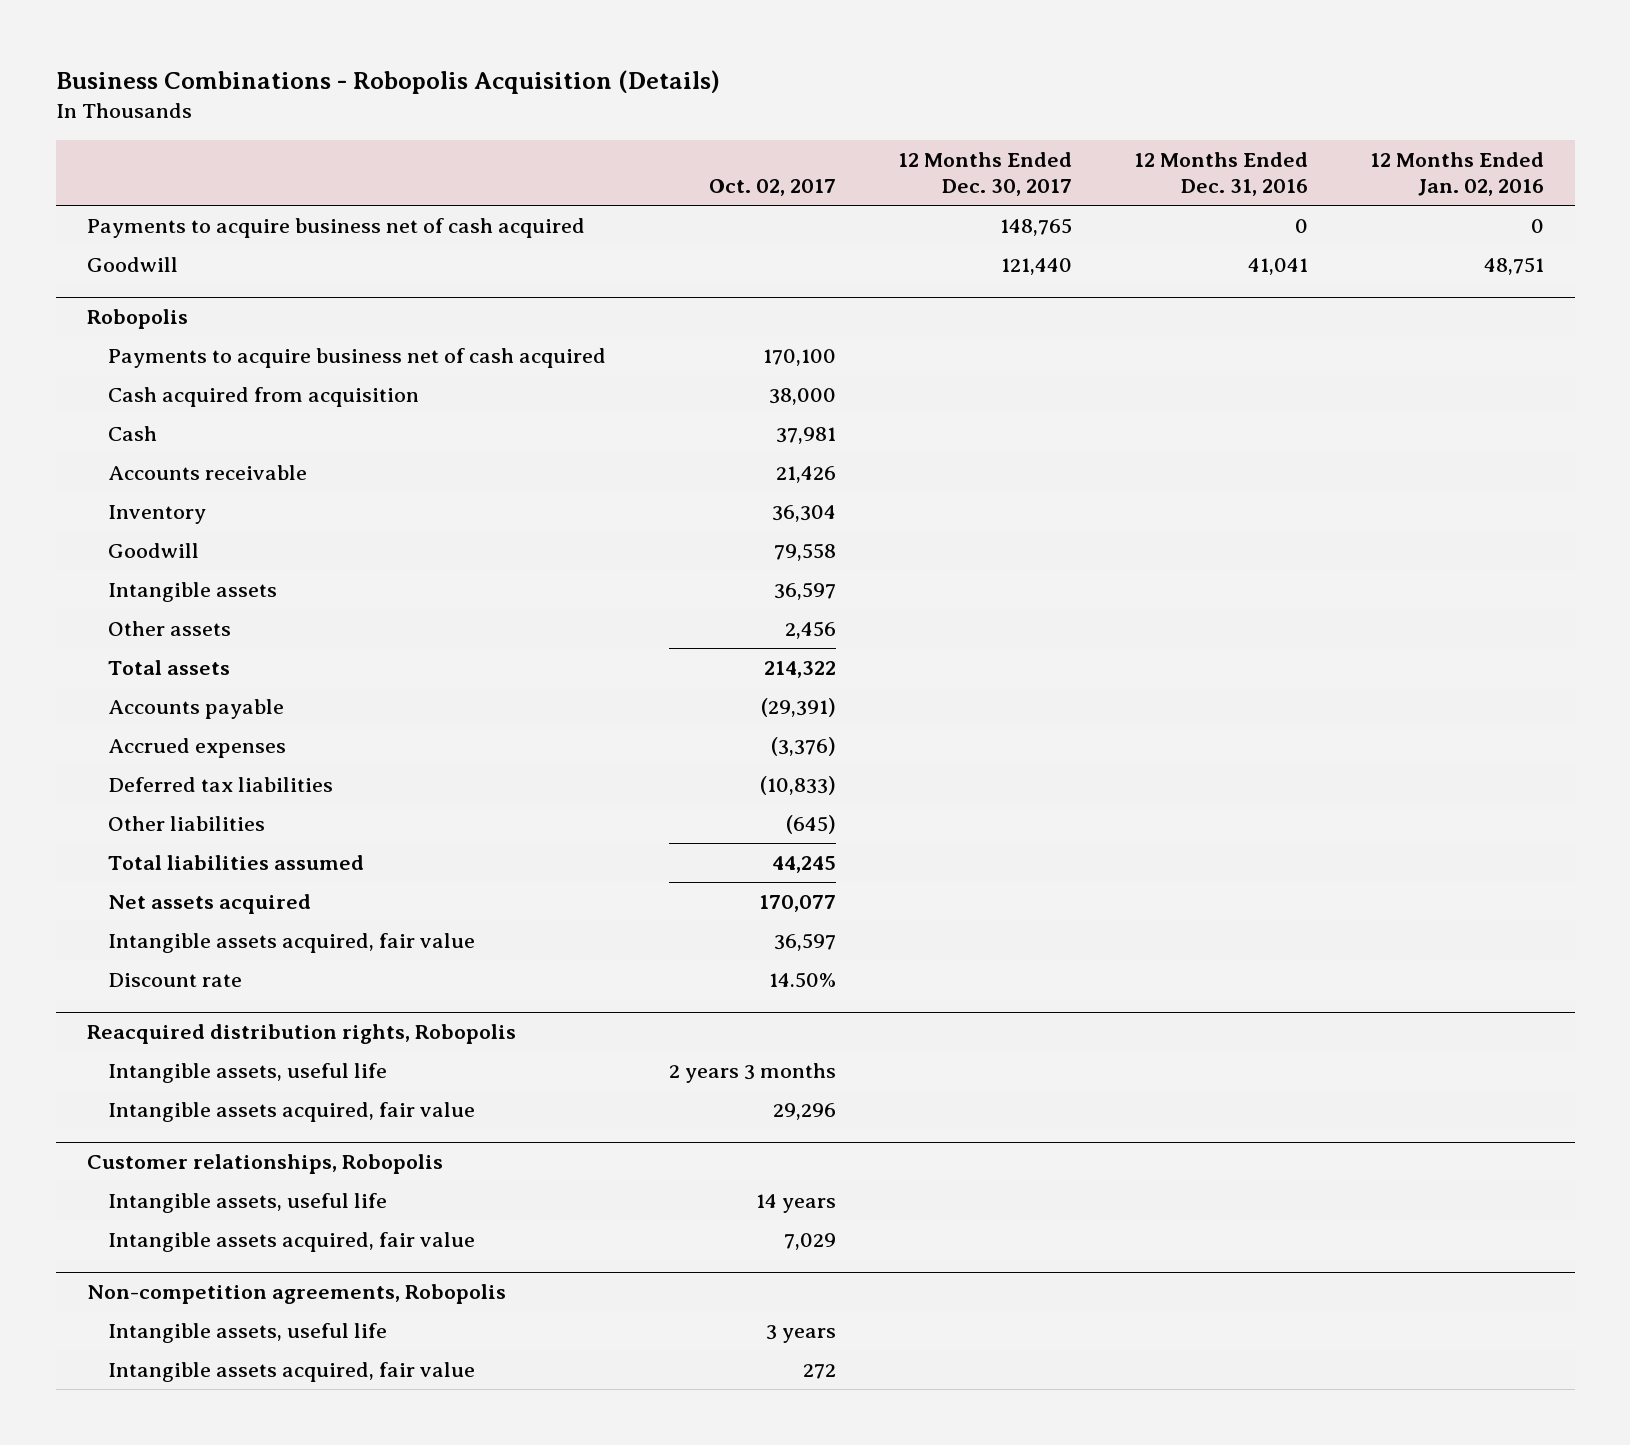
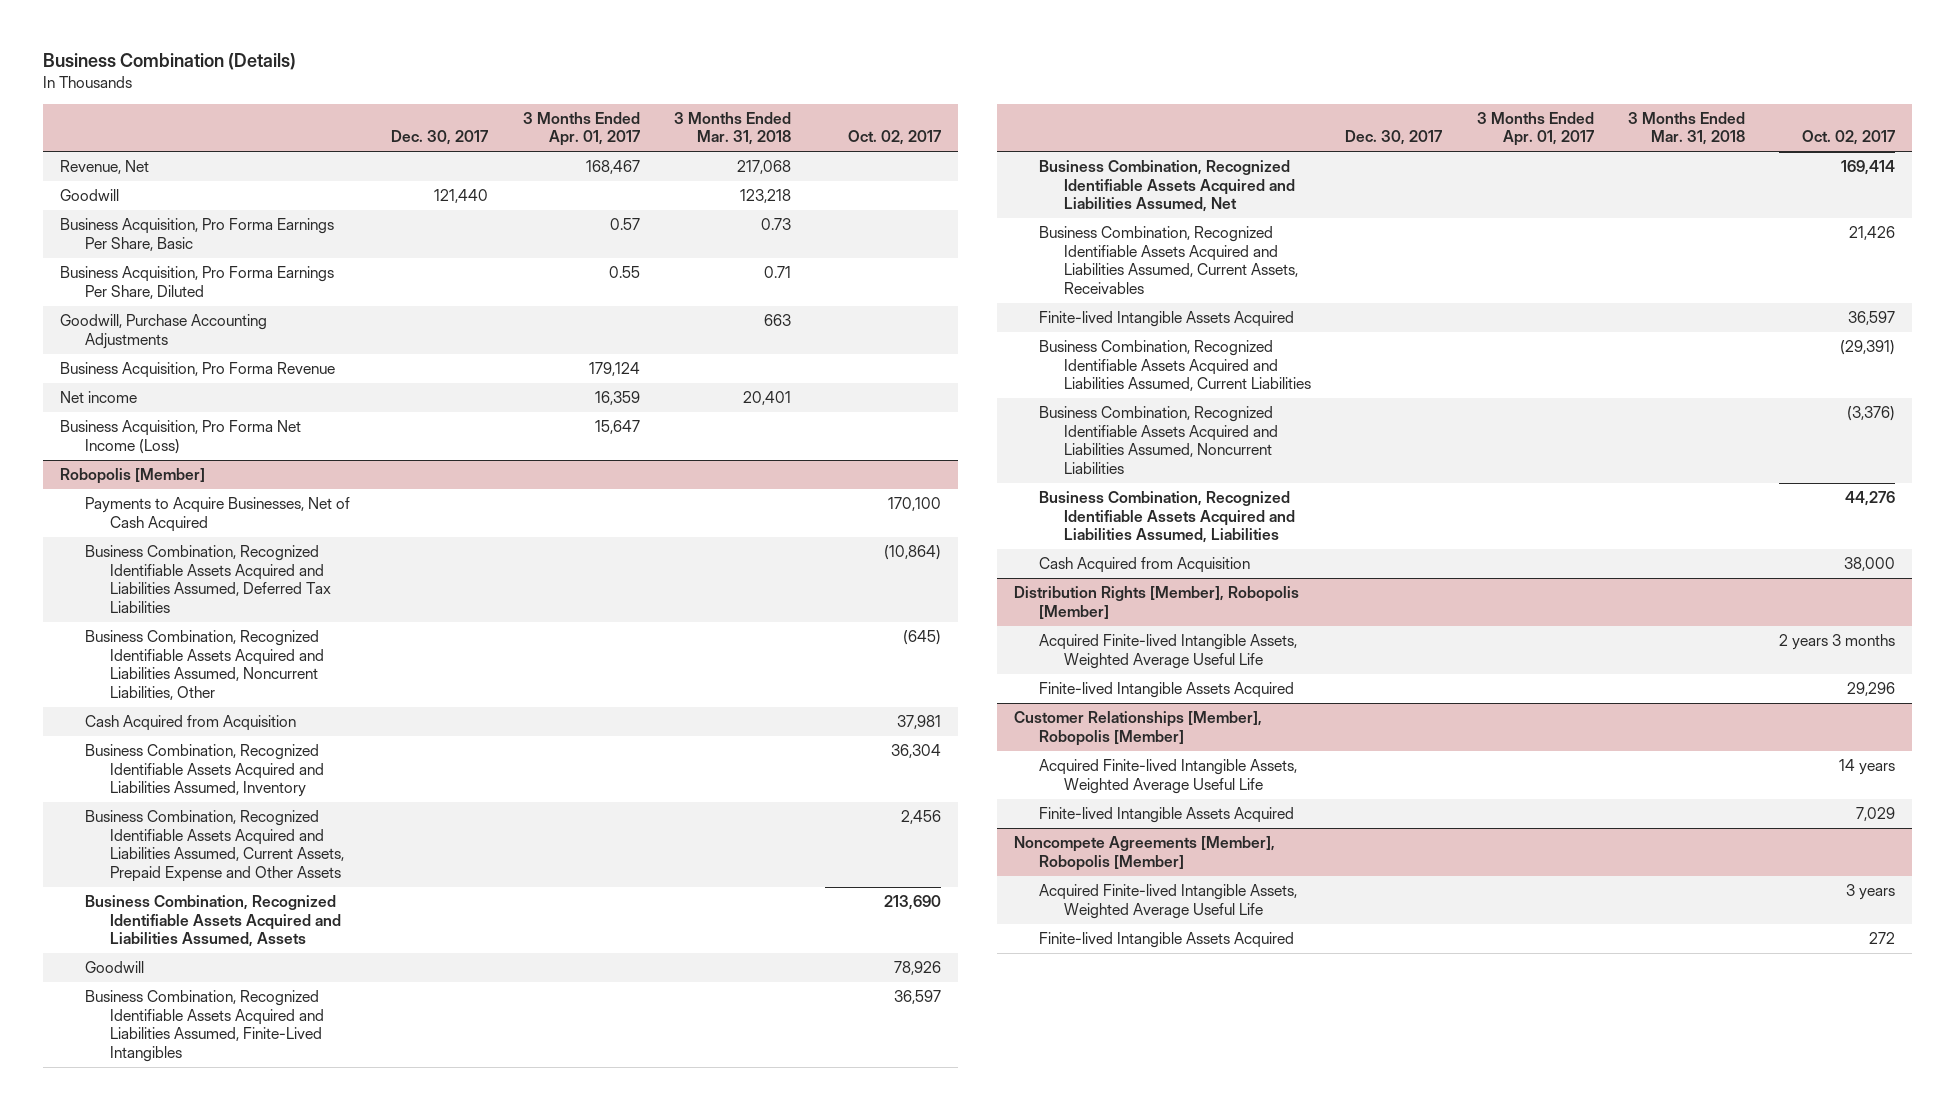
- Business Combinations - Robopolis Acquisition (Details)
+ Business Combination (Details)
- | Oct. 02, 2017 | 12 Months Ended Dec. 30, 2017 | 12 Months Ended Dec. 31, 2016 | 12 Months Ended Jan. 02, 2016
+ | Dec. 30, 2017 | 3 Months Ended Apr. 01, 2017 | 3 Months Ended Mar. 31, 2018 | Oct. 02, 2017
- Payments to acquire business net of cash acquired | | 148,765 | 0 | 0
+ Revenue, Net | | 168,467 | 217,068 |
- Robopolis
- Payments to acquire business net of cash acquired | 170,100 | | |
- Cash acquired from acquisition | 38,000 | | |
- Cash | 37,981 | | |
- Accounts receivable | 21,426 | | |
- Inventory | 36,304 | | |
- Goodwill | 79,558 | | |
- Intangible assets | 36,597 | | |
- Other assets | 2,456 | | |
- Total assets | 214,322 | | |
- Accounts payable | (29,391) | | |
- Accrued expenses | (3,376) | | |
- Deferred tax liabilities | (10,833) | | |
- Other liabilities | (645) | | |
- Total liabilities assumed | 44,245 | | |
- Net assets acquired | 170,077 | | |
- Intangible assets acquired, fair value | 36,597 | | |
- Discount rate | 14.50% | | |
- Reacquired distribution rights, Robopolis
- Intangible assets, useful life | 2 years 3 months | | |
- Intangible assets acquired, fair value | 29,296 | | |
- Customer relationships, Robopolis
- Intangible assets, useful life | 14 years | | |
- Intangible assets acquired, fair value | 7,029 | | |
- Non-competition agreements, Robopolis
- Intangible assets, useful life | 3 years | | |
- Intangible assets acquired, fair value | 272 | | |
+ Business Acquisition, Pro Forma Earnings Per Share, Basic | | 0.57 | 0.73 |
+ Business Acquisition, Pro Forma Earnings Per Share, Diluted | | 0.55 | 0.71 |
+ Goodwill, Purchase Accounting Adjustments | | | 663 |
+ Business Acquisition, Pro Forma Revenue | | 179,124 | |
+ Net income | | 16,359 | 20,401 |
+ Business Acquisition, Pro Forma Net Income (Loss) | | 15,647 | |
+ Robopolis [Member]
+ Payments to Acquire Businesses, Net of Cash Acquired | | | | 170,100
+ Business Combination, Recognized Identifiable Assets Acquired and Liabilities Assumed, Deferred Tax Liabilities | | | | (10,864)
+ Business Combination, Recognized Identifiable Assets Acquired and Liabilities Assumed, Noncurrent Liabilities, Other | | | | (645)
+ Cash Acquired from Acquisition | | | | 37,981
+ Business Combination, Recognized Identifiable Assets Acquired and Liabilities Assumed, Inventory | | | | 36,304
+ Business Combination, Recognized Identifiable Assets Acquired and Liabilities Assumed, Current Assets, Prepaid Expense and Other Assets | | | | 2,456
+ Business Combination, Recognized Identifiable Assets Acquired and Liabilities Assumed, Assets | | | | 213,690
+ Goodwill | | | | 78,926
+ Business Combination, Recognized Identifiable Assets Acquired and Liabilities Assumed, Finite-Lived Intangibles | | | | 36,597
+ Business Combination, Recognized Identifiable Assets Acquired and Liabilities Assumed, Net | | | | 169,414
+ Business Combination, Recognized Identifiable Assets Acquired and Liabilities Assumed, Current Assets, Receivables | | | | 21,426
+ Finite-lived Intangible Assets Acquired | | | | 36,597
+ Business Combination, Recognized Identifiable Assets Acquired and Liabilities Assumed, Current Liabilities | | | | (29,391)
+ Business Combination, Recognized Identifiable Assets Acquired and Liabilities Assumed, Noncurrent Liabilities | | | | (3,376)
+ Business Combination, Recognized Identifiable Assets Acquired and Liabilities Assumed, Liabilities | | | | 44,276
+ Cash Acquired from Acquisition | | | | 38,000
+ Distribution Rights [Member], Robopolis [Member]
+ Acquired Finite-lived Intangible Assets, Weighted Average Useful Life | | | | 2 years 3 months
+ Finite-lived Intangible Assets Acquired | | | | 29,296
+ Customer Relationships [Member], Robopolis [Member]
+ Acquired Finite-lived Intangible Assets, Weighted Average Useful Life | | | | 14 years
+ Finite-lived Intangible Assets Acquired | | | | 7,029
+ Noncompete Agreements [Member], Robopolis [Member]
+ Acquired Finite-lived Intangible Assets, Weighted Average Useful Life | | | | 3 years
+ Finite-lived Intangible Assets Acquired | | | | 272

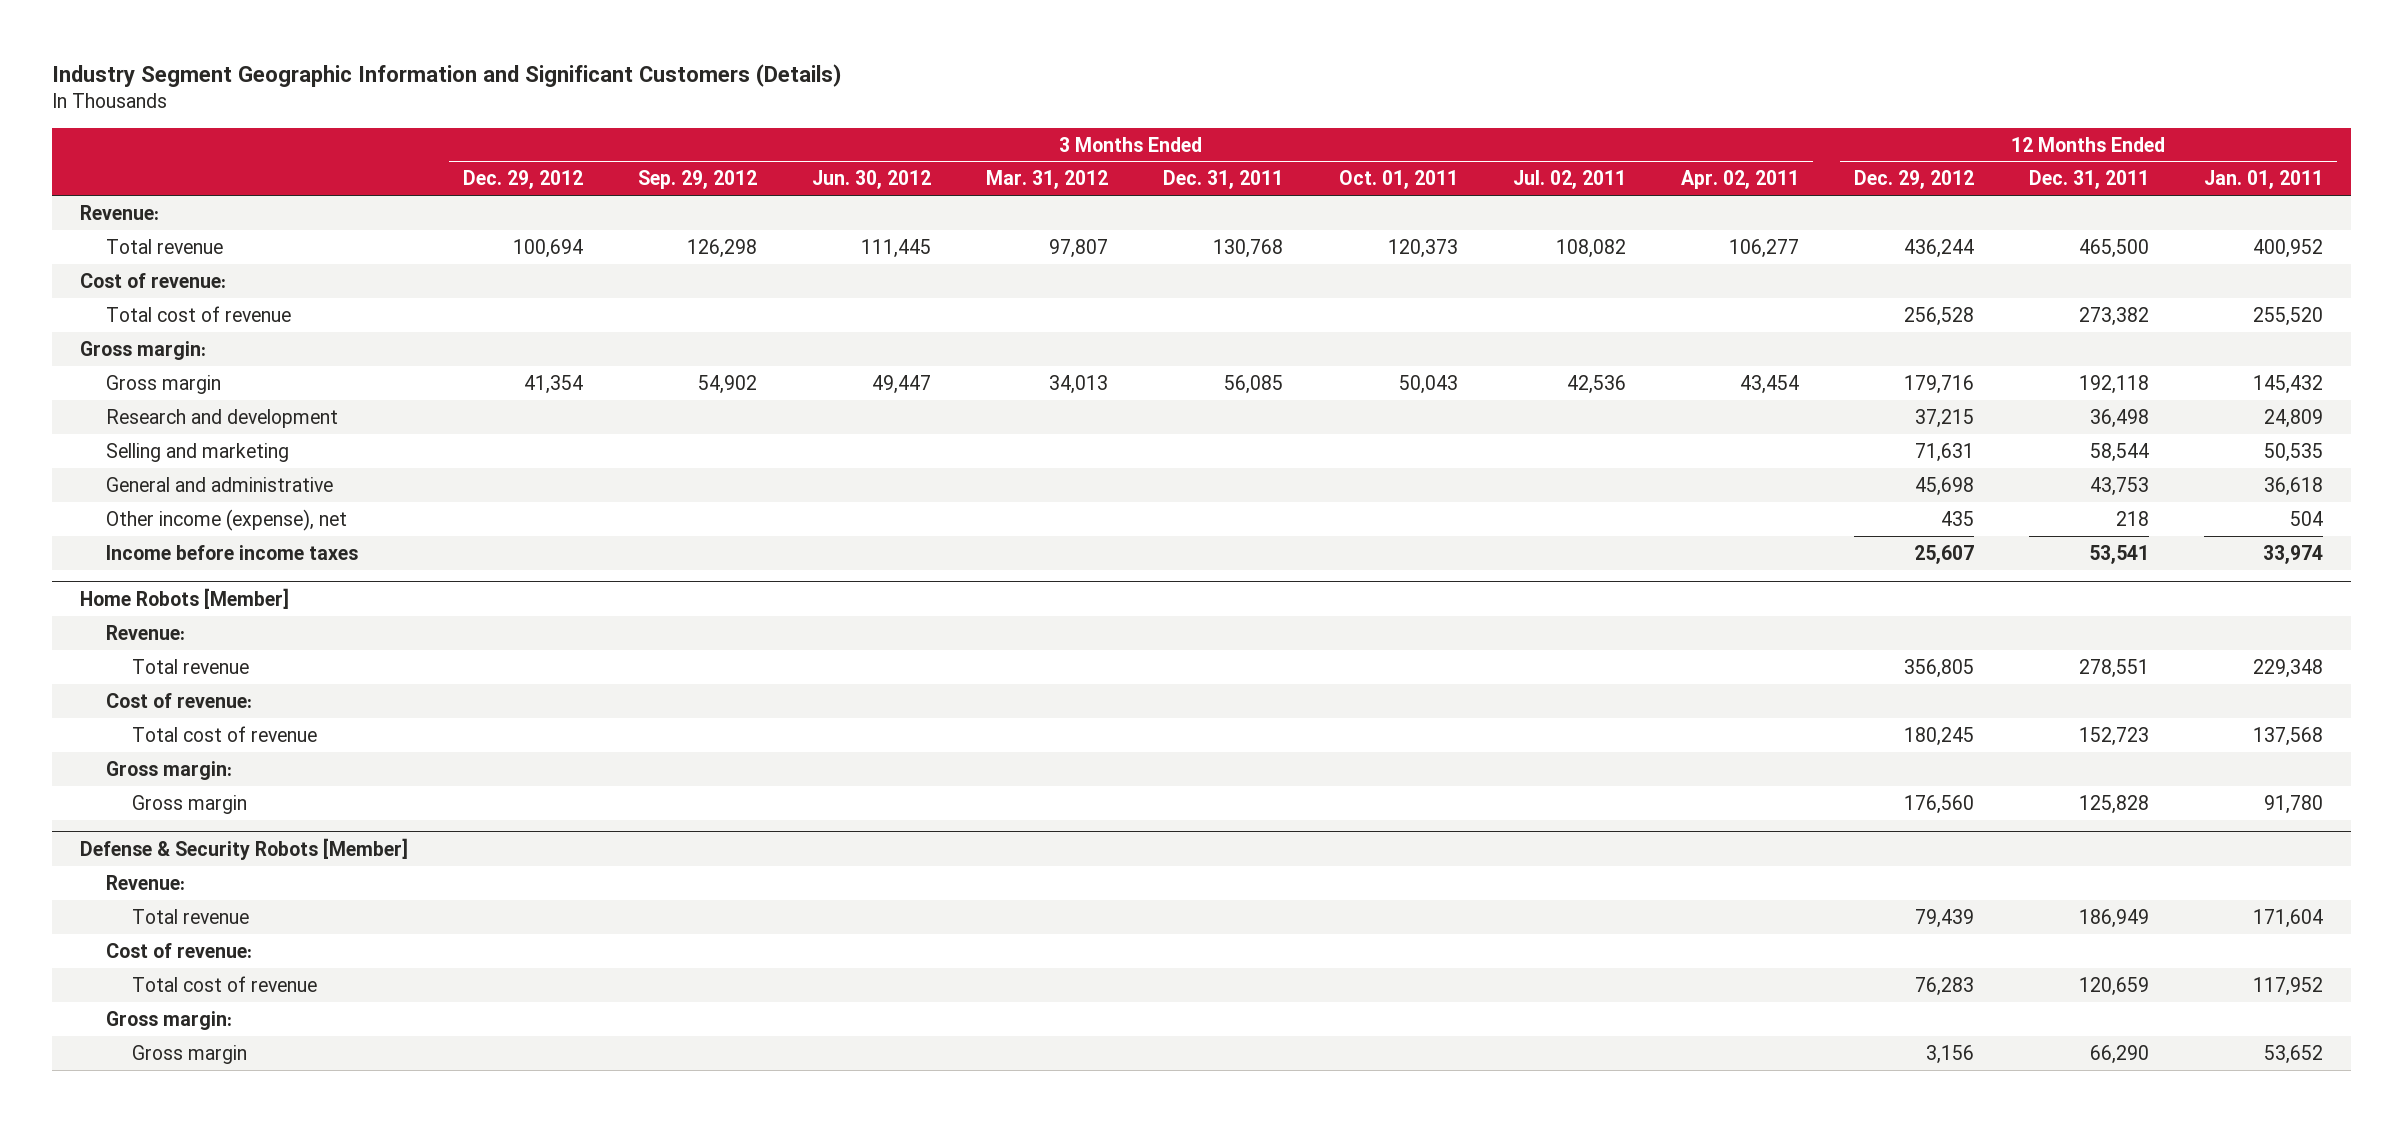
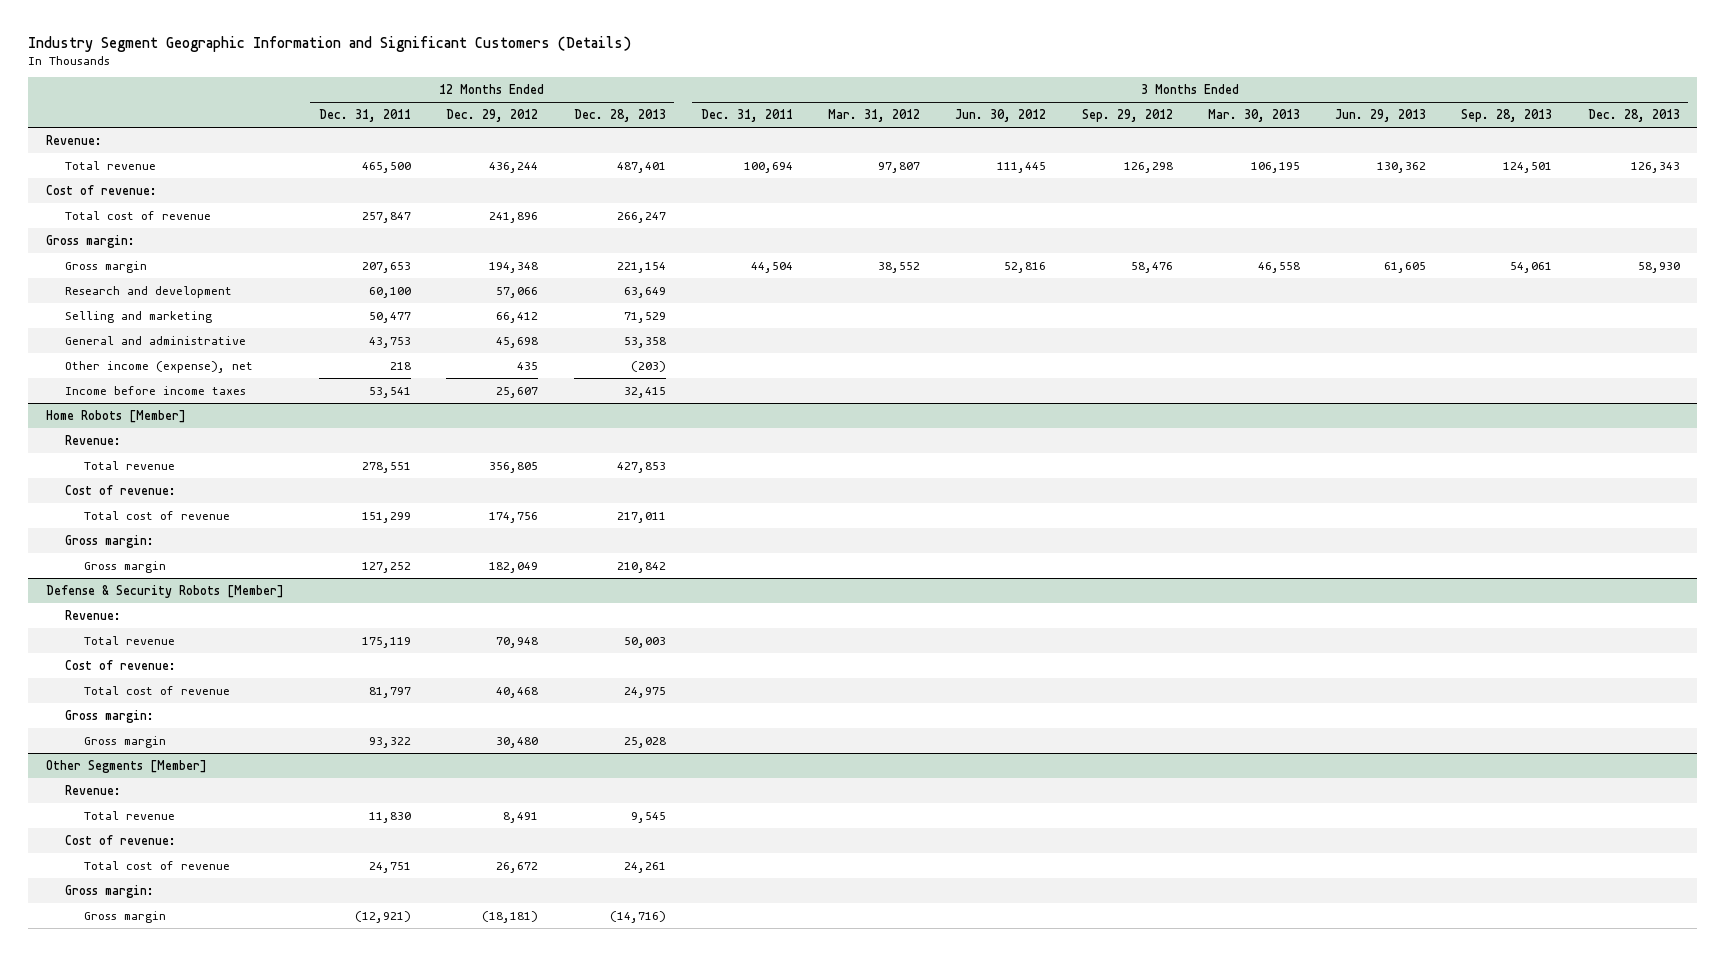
- | 3 Months Ended Dec. 29, 2012 | 3 Months Ended Sep. 29, 2012 | 3 Months Ended Jun. 30, 2012 | 3 Months Ended Mar. 31, 2012 | 3 Months Ended Dec. 31, 2011 | 3 Months Ended Oct. 01, 2011 | 3 Months Ended Jul. 02, 2011 | 3 Months Ended Apr. 02, 2011 | 12 Months Ended Dec. 29, 2012 | 12 Months Ended Dec. 31, 2011 | 12 Months Ended Jan. 01, 2011
+ | 12 Months Ended Dec. 31, 2011 | 12 Months Ended Dec. 29, 2012 | 12 Months Ended Dec. 28, 2013 | 3 Months Ended Dec. 31, 2011 | 3 Months Ended Mar. 31, 2012 | 3 Months Ended Jun. 30, 2012 | 3 Months Ended Sep. 29, 2012 | 3 Months Ended Mar. 30, 2013 | 3 Months Ended Jun. 29, 2013 | 3 Months Ended Sep. 28, 2013 | 3 Months Ended Dec. 28, 2013
- Total revenue | 100,694 | 126,298 | 111,445 | 97,807 | 130,768 | 120,373 | 108,082 | 106,277 | 436,244 | 465,500 | 400,952
+ Total revenue | 465,500 | 436,244 | 487,401 | 100,694 | 97,807 | 111,445 | 126,298 | 106,195 | 130,362 | 124,501 | 126,343
- Total cost of revenue | | | | | | | | | 256,528 | 273,382 | 255,520
+ Total cost of revenue | 257,847 | 241,896 | 266,247 | | | | | | | |
- Gross margin | 41,354 | 54,902 | 49,447 | 34,013 | 56,085 | 50,043 | 42,536 | 43,454 | 179,716 | 192,118 | 145,432
- Research and development | | | | | | | | | 37,215 | 36,498 | 24,809
- Selling and marketing | | | | | | | | | 71,631 | 58,544 | 50,535
+ Gross margin | 207,653 | 194,348 | 221,154 | 44,504 | 38,552 | 52,816 | 58,476 | 46,558 | 61,605 | 54,061 | 58,930
+ Research and development | 60,100 | 57,066 | 63,649 | | | | | | | |
+ Selling and marketing | 50,477 | 66,412 | 71,529 | | | | | | | |
@ Home Robots [Member]
- Total cost of revenue | | | | | | | | | 180,245 | 152,723 | 137,568
+ Total cost of revenue | 151,299 | 174,756 | 217,011 | | | | | | | |
- Gross margin | | | | | | | | | 176,560 | 125,828 | 91,780
+ Gross margin | 127,252 | 182,049 | 210,842 | | | | | | | |
@ Defense & Security Robots [Member]
- Total revenue | | | | | | | | | 79,439 | 186,949 | 171,604
+ Total revenue | 175,119 | 70,948 | 50,003 | | | | | | | |
- Total cost of revenue | | | | | | | | | 76,283 | 120,659 | 117,952
+ Total cost of revenue | 81,797 | 40,468 | 24,975 | | | | | | | |
- Gross margin | | | | | | | | | 3,156 | 66,290 | 53,652
+ Gross margin | 93,322 | 30,480 | 25,028 | | | | | | | |
+ Other Segments [Member]
+ Revenue:
+ Total revenue | 11,830 | 8,491 | 9,545 | | | | | | | |
+ Cost of revenue:
+ Total cost of revenue | 24,751 | 26,672 | 24,261 | | | | | | | |
+ Gross margin:
+ Gross margin | (12,921) | (18,181) | (14,716) | | | | | | | |

